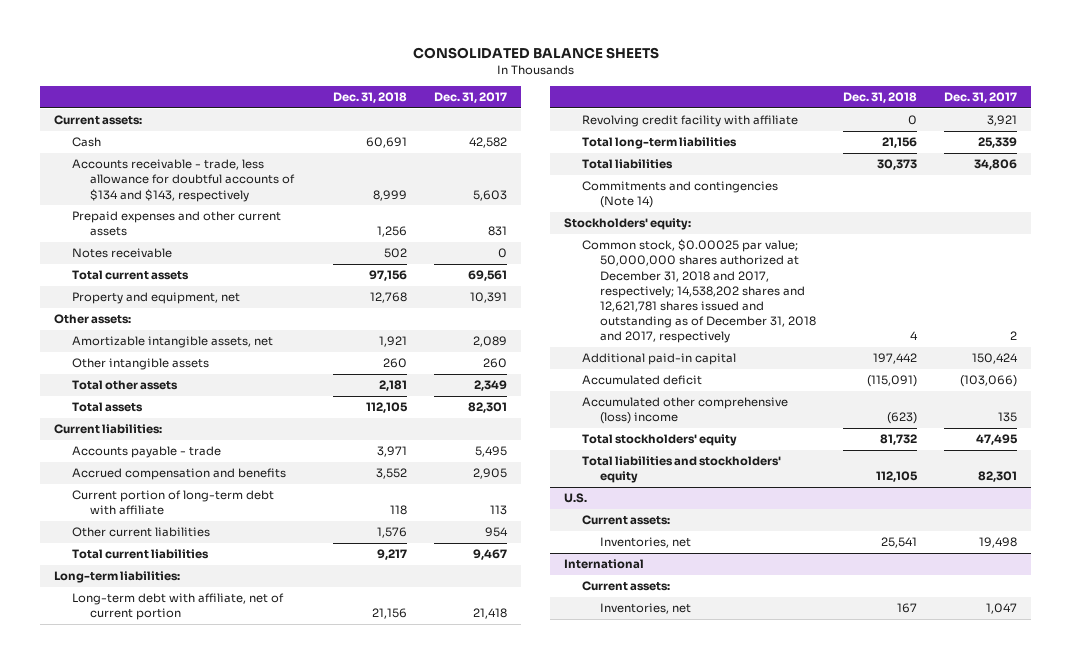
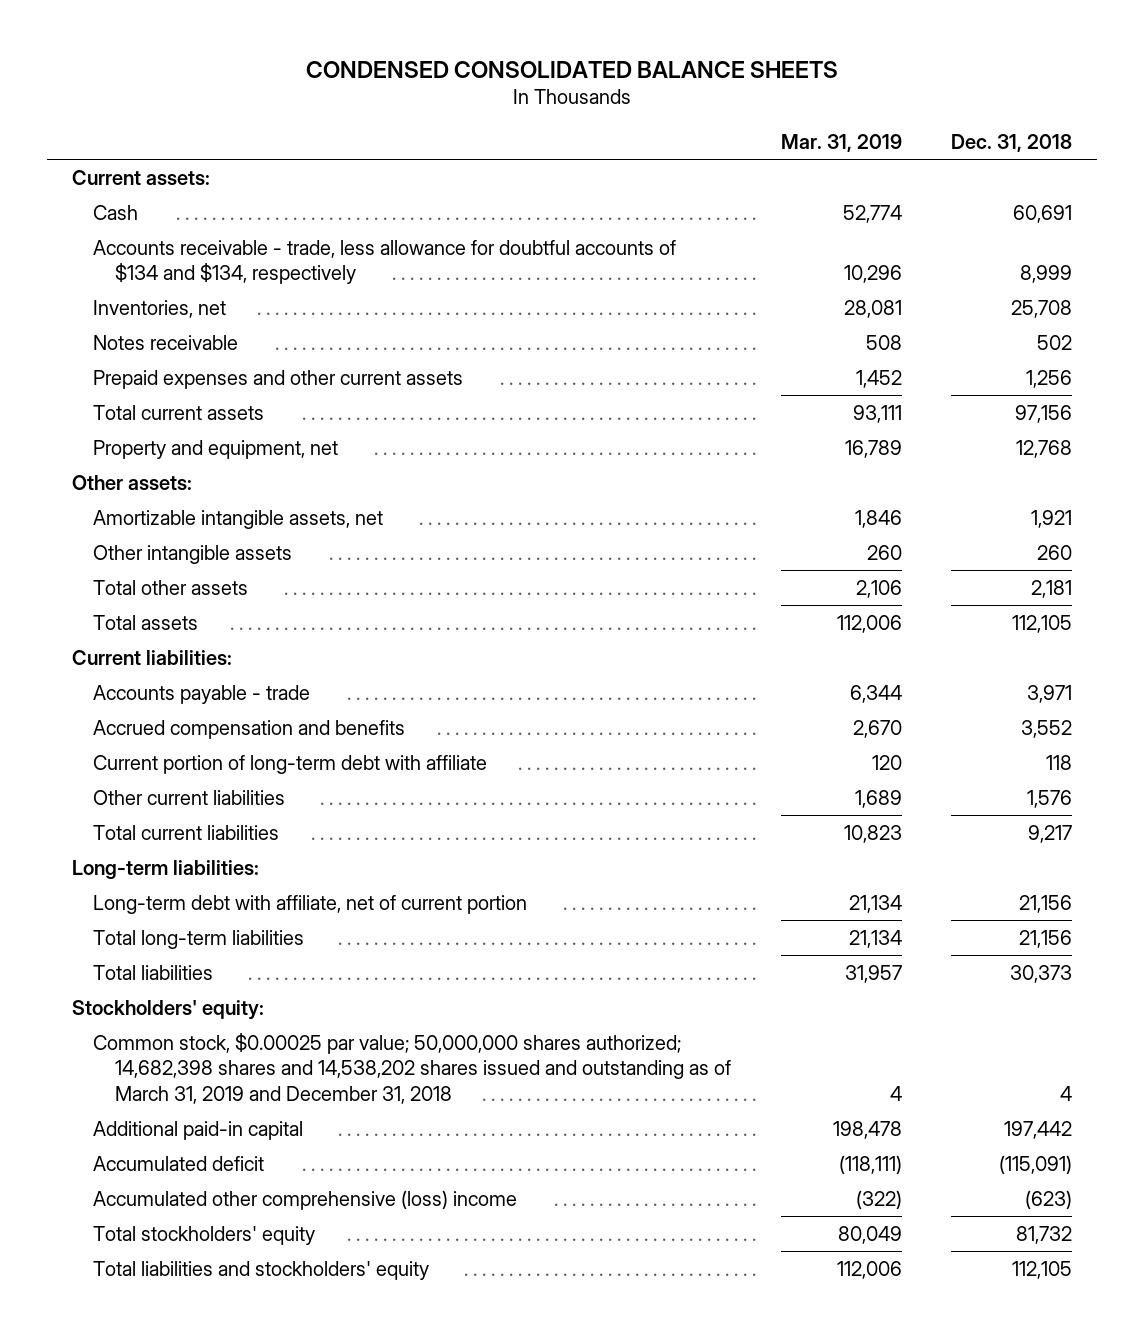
- CONSOLIDATED BALANCE SHEETS
+ CONDENSED CONSOLIDATED BALANCE SHEETS
- | Dec. 31, 2018 | Dec. 31, 2017
+ | Mar. 31, 2019 | Dec. 31, 2018
- Accounts receivable - trade, less allowance for doubtful accounts of $134 and $143, respectively | 8,999 | 5,603
+ Accounts receivable - trade, less allowance for doubtful accounts of $134 and $134, respectively | 10,296 | 8,999
+ Inventories, net | 28,081 | 25,708
moved down: Prepaid expenses and other current assets | 1,452 | 1,256
- Revolving credit facility with affiliate | 0 | 3,921
- Commitments and contingencies (Note 14)
- Common stock, $0.00025 par value; 50,000,000 shares authorized at December 31, 2018 and 2017, respectively; 14,538,202 shares and 12,621,781 shares issued and outstanding as of December 31, 2018 and 2017, respectively | 4 | 2
+ Common stock, $0.00025 par value; 50,000,000 shares authorized; 14,682,398 shares and 14,538,202 shares issued and outstanding as of March 31, 2019 and December 31, 2018 | 4 | 4
- U.S.
- Current assets:
- Inventories, net | 25,541 | 19,498
- International
- Current assets:
- Inventories, net | 167 | 1,047

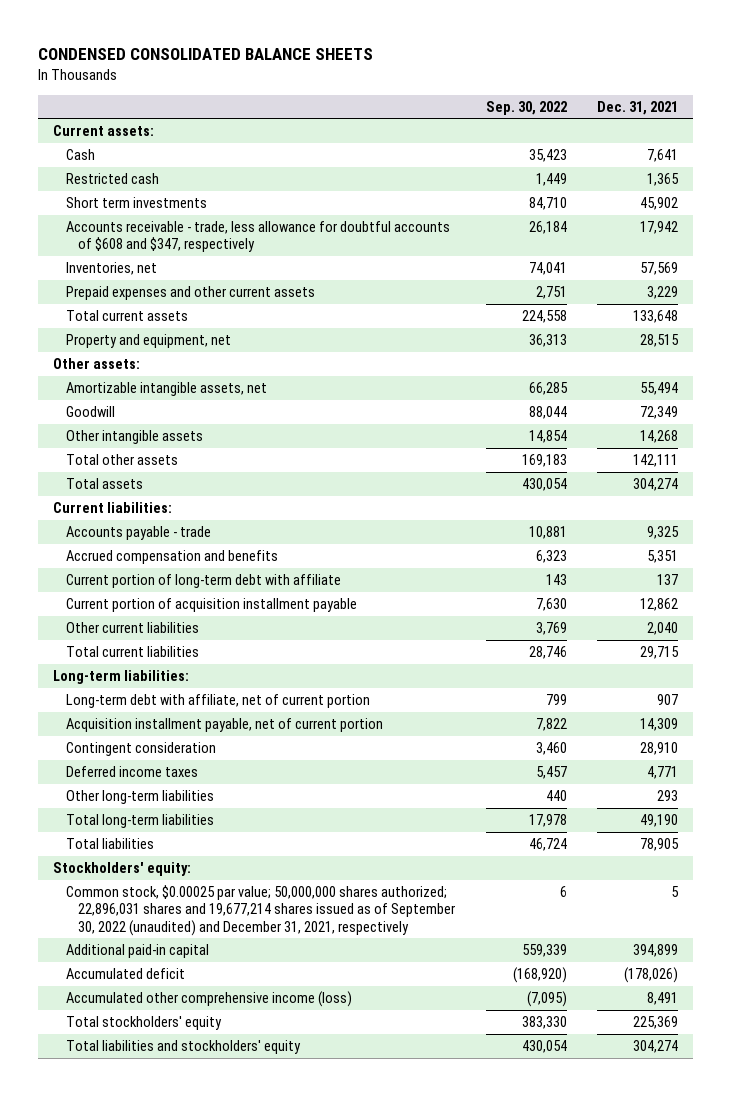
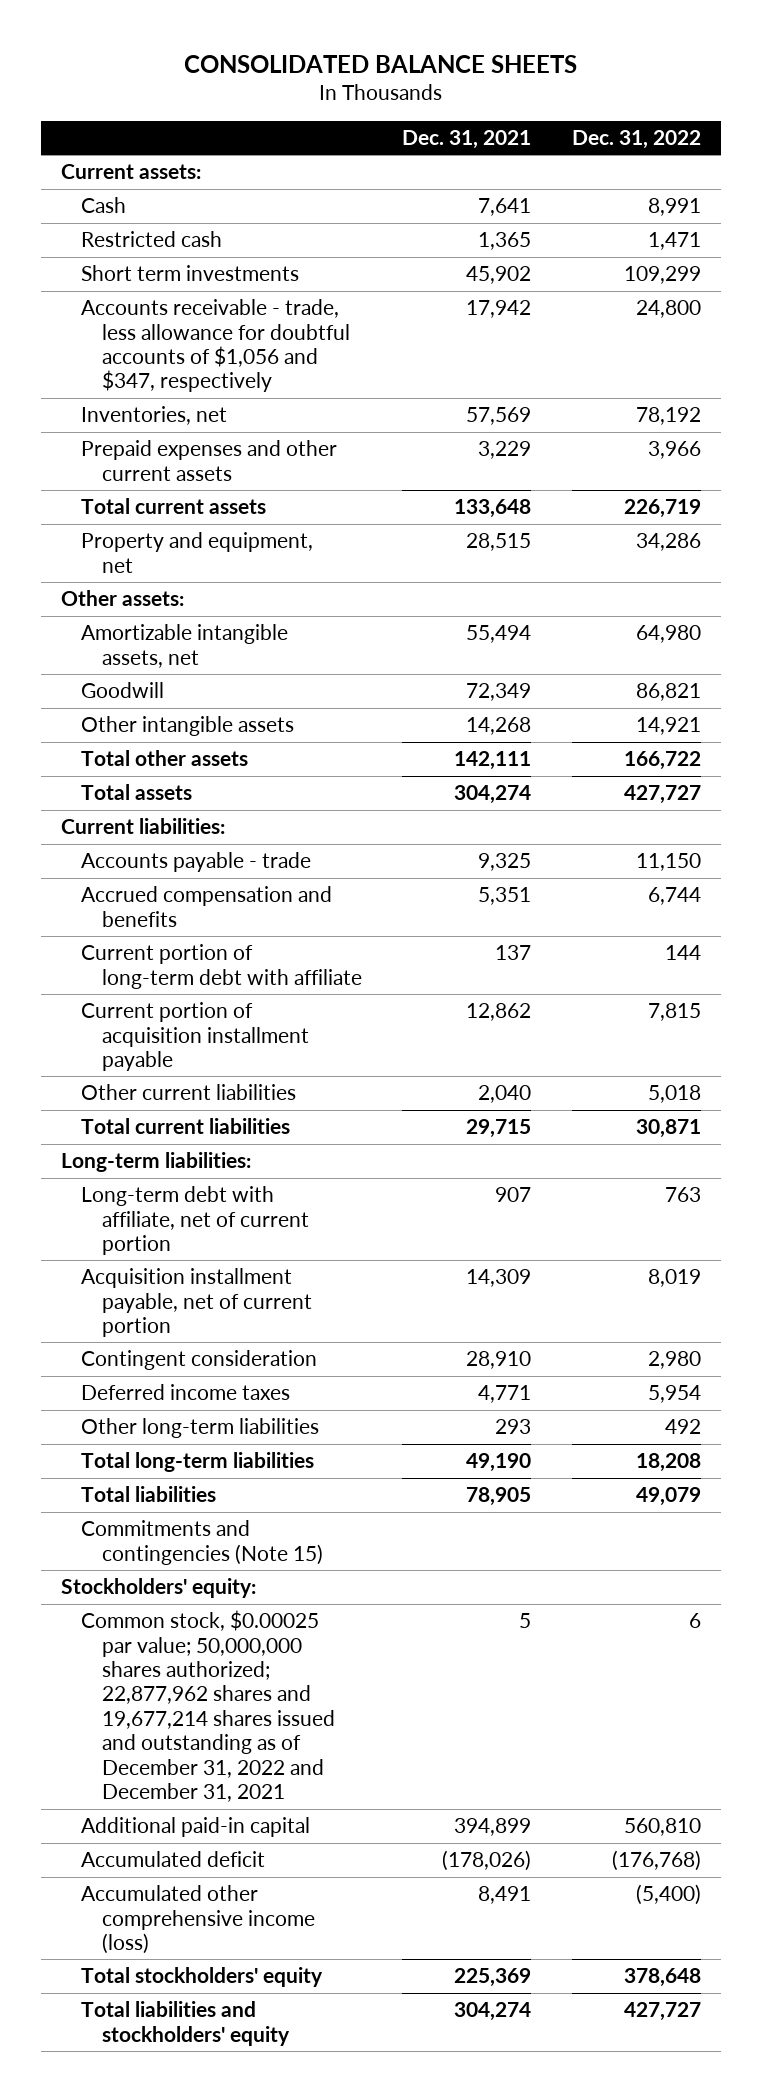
- CONDENSED CONSOLIDATED BALANCE SHEETS
+ CONSOLIDATED BALANCE SHEETS
- | Sep. 30, 2022 | Dec. 31, 2021
+ | Dec. 31, 2021 | Dec. 31, 2022
- Accounts receivable - trade, less allowance for doubtful accounts of $608 and $347, respectively | 26,184 | 17,942
+ Accounts receivable - trade, less allowance for doubtful accounts of $1,056 and $347, respectively | 17,942 | 24,800
+ Commitments and contingencies (Note 15)
- Common stock, $0.00025 par value; 50,000,000 shares authorized; 22,896,031 shares and 19,677,214 shares issued as of September 30, 2022 (unaudited) and December 31, 2021, respectively | 6 | 5
+ Common stock, $0.00025 par value; 50,000,000 shares authorized; 22,877,962 shares and 19,677,214 shares issued and outstanding as of December 31, 2022 and December 31, 2021 | 5 | 6

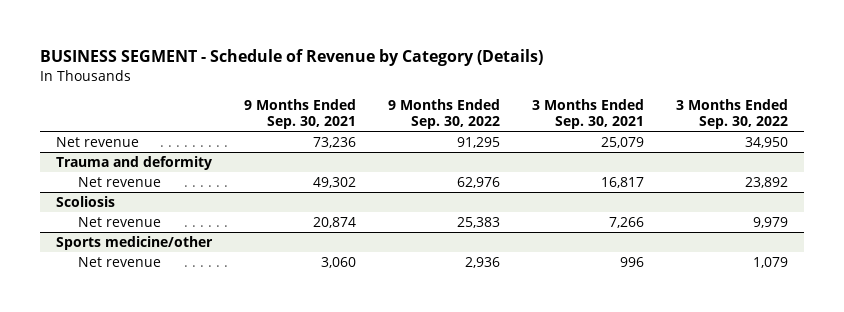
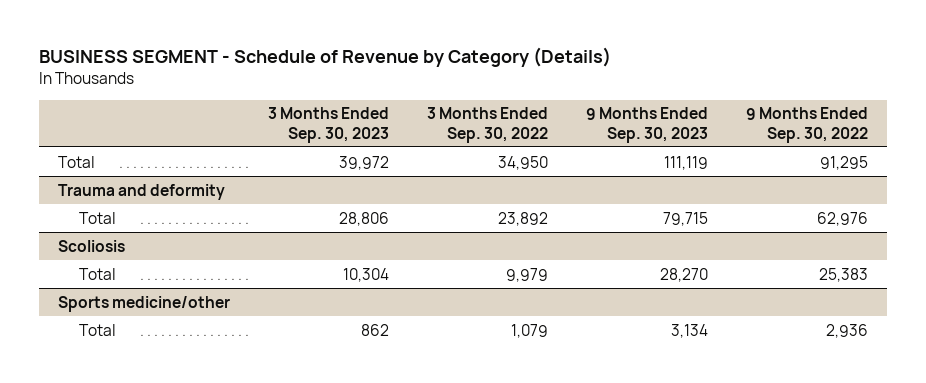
- | 9 Months Ended Sep. 30, 2021 | 9 Months Ended Sep. 30, 2022 | 3 Months Ended Sep. 30, 2021 | 3 Months Ended Sep. 30, 2022
+ | 3 Months Ended Sep. 30, 2023 | 3 Months Ended Sep. 30, 2022 | 9 Months Ended Sep. 30, 2023 | 9 Months Ended Sep. 30, 2022
- Net revenue | 73,236 | 91,295 | 25,079 | 34,950
+ Total | 39,972 | 34,950 | 111,119 | 91,295
@ Trauma and deformity
- Net revenue | 49,302 | 62,976 | 16,817 | 23,892
+ Total | 28,806 | 23,892 | 79,715 | 62,976
@ Scoliosis
- Net revenue | 20,874 | 25,383 | 7,266 | 9,979
+ Total | 10,304 | 9,979 | 28,270 | 25,383
@ Sports medicine/other
- Net revenue | 3,060 | 2,936 | 996 | 1,079
+ Total | 862 | 1,079 | 3,134 | 2,936

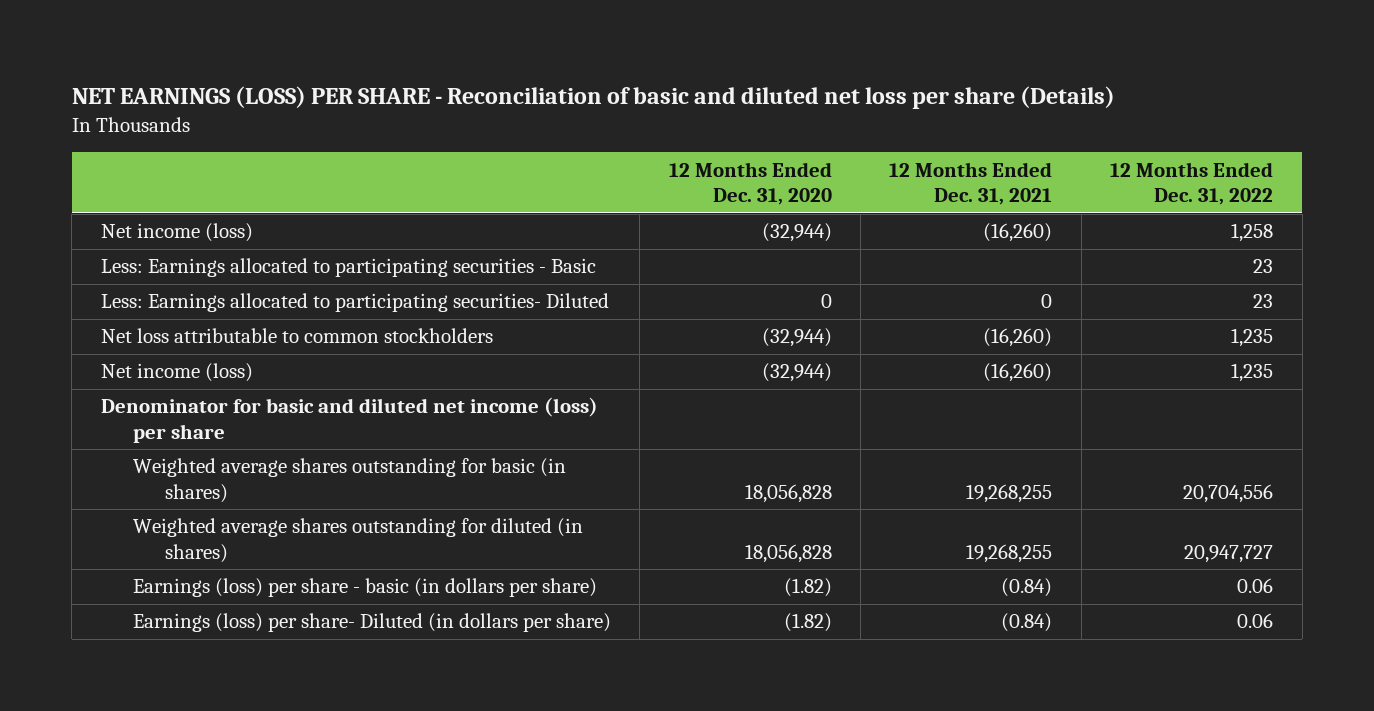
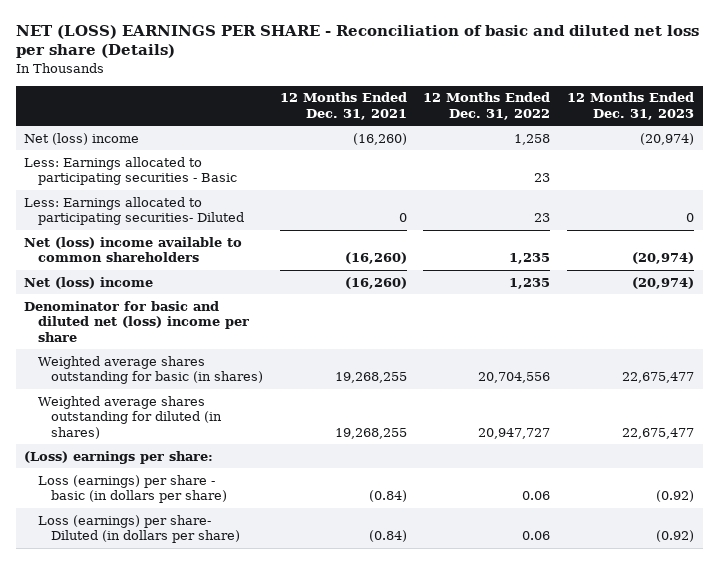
- NET EARNINGS (LOSS) PER SHARE - Reconciliation of basic and diluted net loss per share (Details)
+ NET (LOSS) EARNINGS PER SHARE - Reconciliation of basic and diluted net loss per share (Details)
- | 12 Months Ended Dec. 31, 2020 | 12 Months Ended Dec. 31, 2021 | 12 Months Ended Dec. 31, 2022
+ | 12 Months Ended Dec. 31, 2021 | 12 Months Ended Dec. 31, 2022 | 12 Months Ended Dec. 31, 2023
- Net income (loss) | (32,944) | (16,260) | 1,258
+ Net (loss) income | (16,260) | 1,258 | (20,974)
- Net loss attributable to common stockholders | (32,944) | (16,260) | 1,235
- Net income (loss) | (32,944) | (16,260) | 1,235
- Denominator for basic and diluted net income (loss) per share
+ Net (loss) income available to common shareholders | (16,260) | 1,235 | (20,974)
+ Net (loss) income | (16,260) | 1,235 | (20,974)
+ Denominator for basic and diluted net (loss) income per share
- Earnings (loss) per share - basic (in dollars per share) | (1.82) | (0.84) | 0.06
- Earnings (loss) per share- Diluted (in dollars per share) | (1.82) | (0.84) | 0.06
+ (Loss) earnings per share:
+ Loss (earnings) per share - basic (in dollars per share) | (0.84) | 0.06 | (0.92)
+ Loss (earnings) per share- Diluted (in dollars per share) | (0.84) | 0.06 | (0.92)

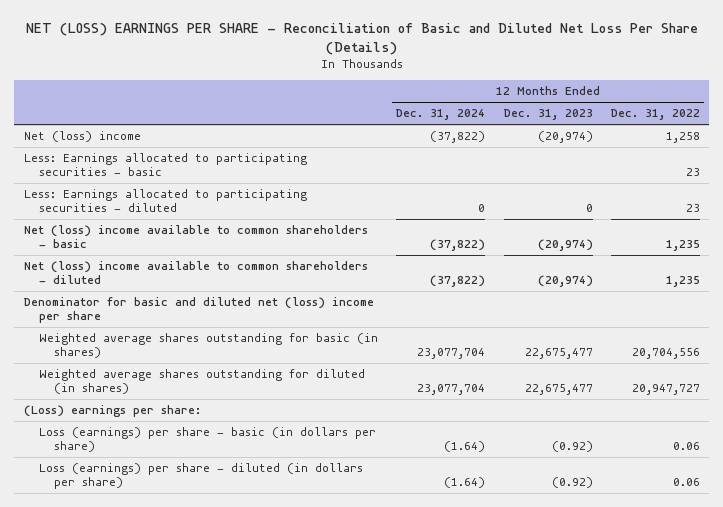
- NET (LOSS) EARNINGS PER SHARE - Reconciliation of basic and diluted net loss per share (Details)
+ NET (LOSS) EARNINGS PER SHARE - Reconciliation of Basic and Diluted Net Loss Per Share (Details)
- | 12 Months Ended Dec. 31, 2021 | 12 Months Ended Dec. 31, 2022 | 12 Months Ended Dec. 31, 2023
+ | 12 Months Ended Dec. 31, 2024 | 12 Months Ended Dec. 31, 2023 | 12 Months Ended Dec. 31, 2022
- Less: Earnings allocated to participating securities - Basic | | 23 |
- Less: Earnings allocated to participating securities- Diluted | 0 | 23 | 0
- Net (loss) income available to common shareholders | (16,260) | 1,235 | (20,974)
- Net (loss) income | (16,260) | 1,235 | (20,974)
+ Less: Earnings allocated to participating securities - basic | | | 23
+ Less: Earnings allocated to participating securities - diluted | 0 | 0 | 23
+ Net (loss) income available to common shareholders - basic | (37,822) | (20,974) | 1,235
+ Net (loss) income available to common shareholders - diluted | (37,822) | (20,974) | 1,235
- Loss (earnings) per share- Diluted (in dollars per share) | (0.84) | 0.06 | (0.92)
+ Loss (earnings) per share - diluted (in dollars per share) | (1.64) | (0.92) | 0.06

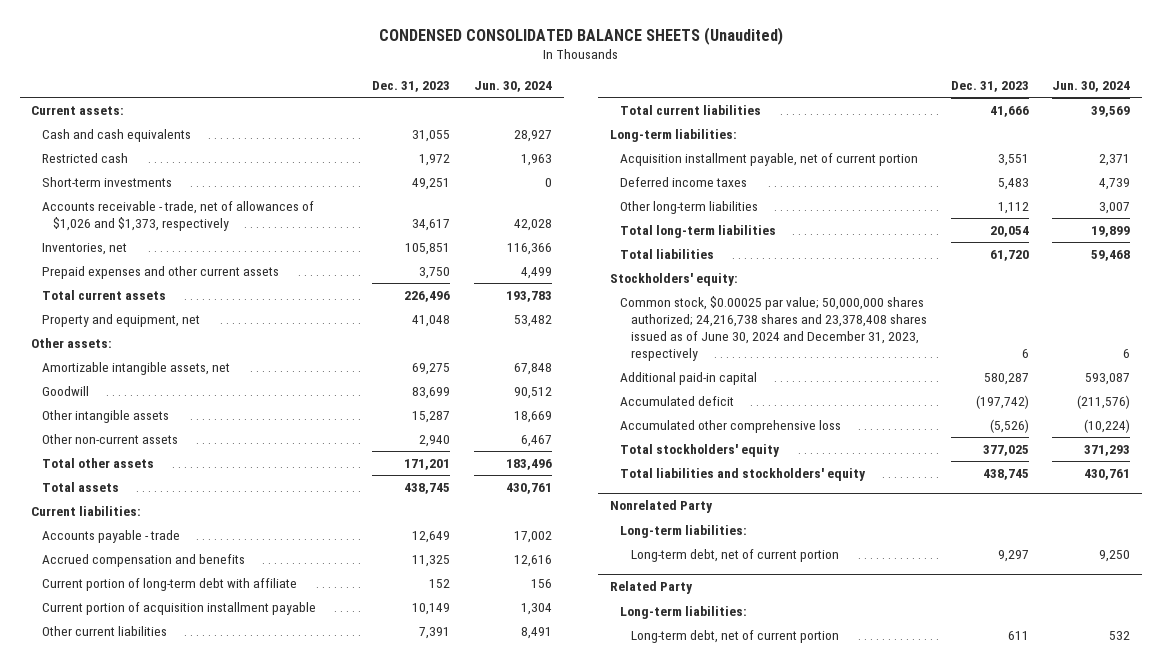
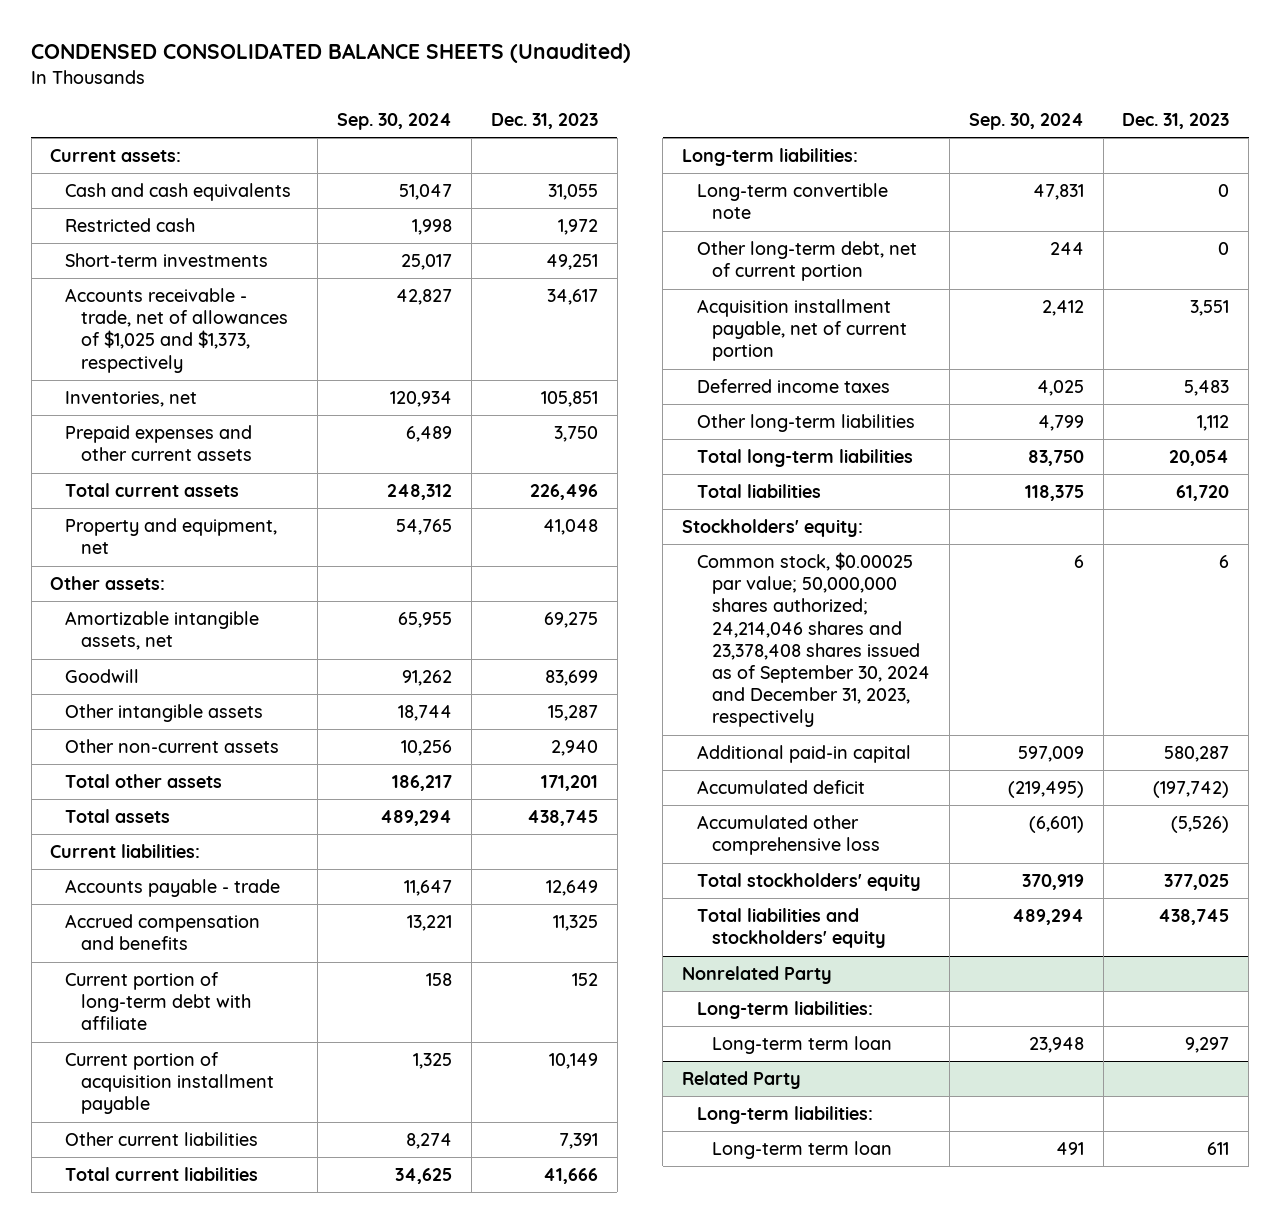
- | Dec. 31, 2023 | Jun. 30, 2024
+ | Sep. 30, 2024 | Dec. 31, 2023
- Accounts receivable - trade, net of allowances of $1,026 and $1,373, respectively | 34,617 | 42,028
+ Accounts receivable - trade, net of allowances of $1,025 and $1,373, respectively | 42,827 | 34,617
+ Long-term convertible note | 47,831 | 0
+ Other long-term debt, net of current portion | 244 | 0
- Common stock, $0.00025 par value; 50,000,000 shares authorized; 24,216,738 shares and 23,378,408 shares issued as of June 30, 2024 and December 31, 2023, respectively | 6 | 6
+ Common stock, $0.00025 par value; 50,000,000 shares authorized; 24,214,046 shares and 23,378,408 shares issued as of September 30, 2024 and December 31, 2023, respectively | 6 | 6
@ Nonrelated Party
- Long-term debt, net of current portion | 9,297 | 9,250
+ Long-term term loan | 23,948 | 9,297
@ Related Party
- Long-term debt, net of current portion | 611 | 532
+ Long-term term loan | 491 | 611

